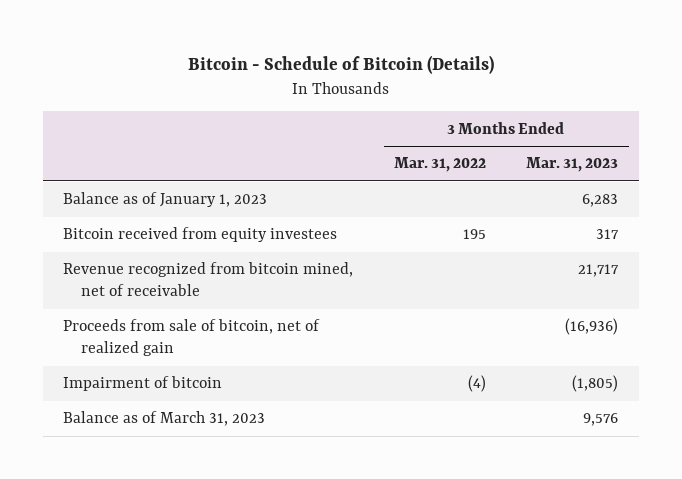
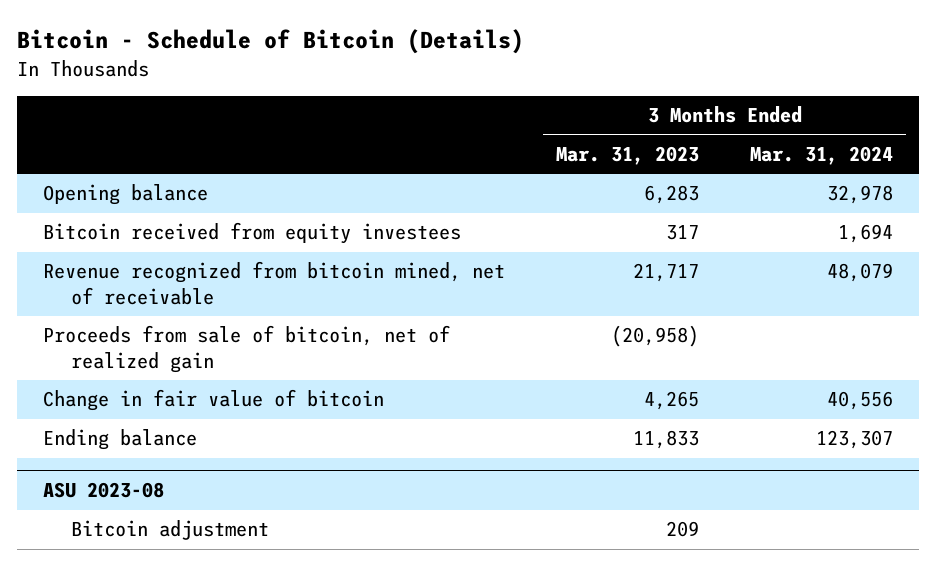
- | 3 Months Ended Mar. 31, 2022 | 3 Months Ended Mar. 31, 2023
+ | 3 Months Ended Mar. 31, 2023 | 3 Months Ended Mar. 31, 2024
- Balance as of January 1, 2023 | | 6,283
+ Opening balance | 6,283 | 32,978
- Proceeds from sale of bitcoin, net of realized gain | | (16,936)
- Impairment of bitcoin | (4) | (1,805)
- Balance as of March 31, 2023 | | 9,576
+ Proceeds from sale of bitcoin, net of realized gain | (20,958) |
+ Change in fair value of bitcoin | 4,265 | 40,556
+ Ending balance | 11,833 | 123,307
+ ASU 2023-08
+ Bitcoin adjustment | 209 |

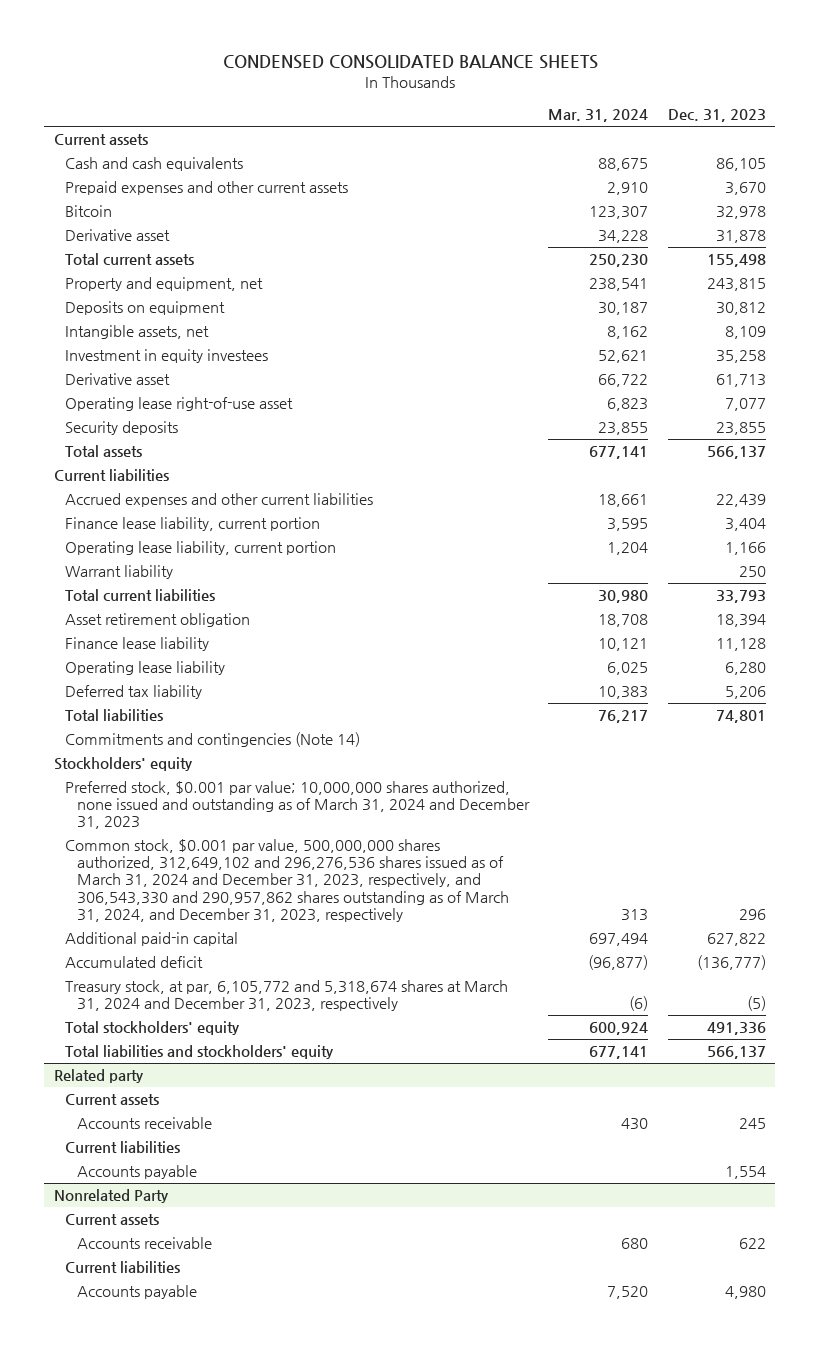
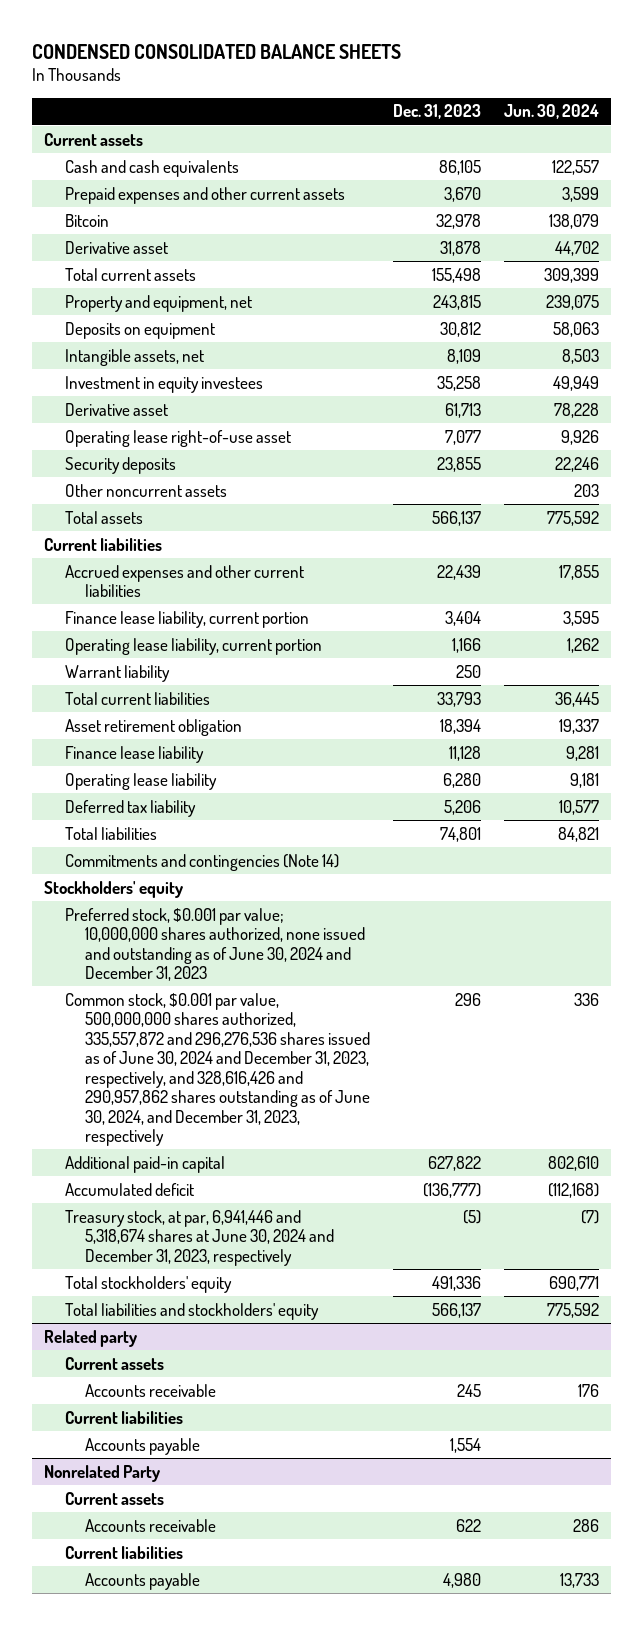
- | Mar. 31, 2024 | Dec. 31, 2023
+ | Dec. 31, 2023 | Jun. 30, 2024
+ Other noncurrent assets | | 203
- Preferred stock, $0.001 par value; 10,000,000 shares authorized, none issued and outstanding as of March 31, 2024 and December 31, 2023
- Common stock, $0.001 par value, 500,000,000 shares authorized, 312,649,102 and 296,276,536 shares issued as of March 31, 2024 and December 31, 2023, respectively, and 306,543,330 and 290,957,862 shares outstanding as of March 31, 2024, and December 31, 2023, respectively | 313 | 296
+ Preferred stock, $0.001 par value; 10,000,000 shares authorized, none issued and outstanding as of June 30, 2024 and December 31, 2023
+ Common stock, $0.001 par value, 500,000,000 shares authorized, 335,557,872 and 296,276,536 shares issued as of June 30, 2024 and December 31, 2023, respectively, and 328,616,426 and 290,957,862 shares outstanding as of June 30, 2024, and December 31, 2023, respectively | 296 | 336
- Treasury stock, at par, 6,105,772 and 5,318,674 shares at March 31, 2024 and December 31, 2023, respectively | (6) | (5)
+ Treasury stock, at par, 6,941,446 and 5,318,674 shares at June 30, 2024 and December 31, 2023, respectively | (5) | (7)

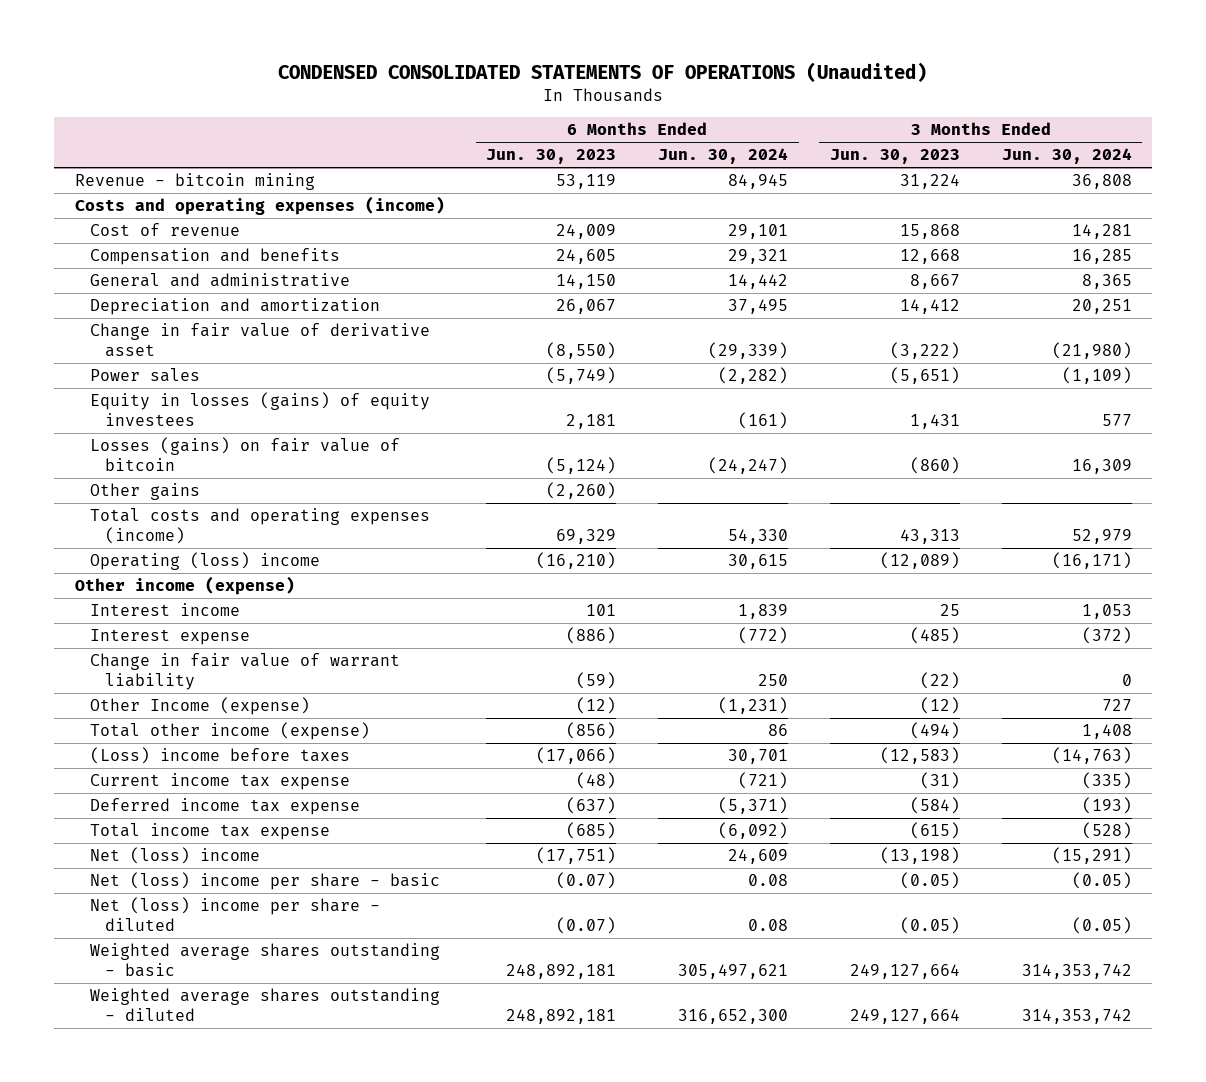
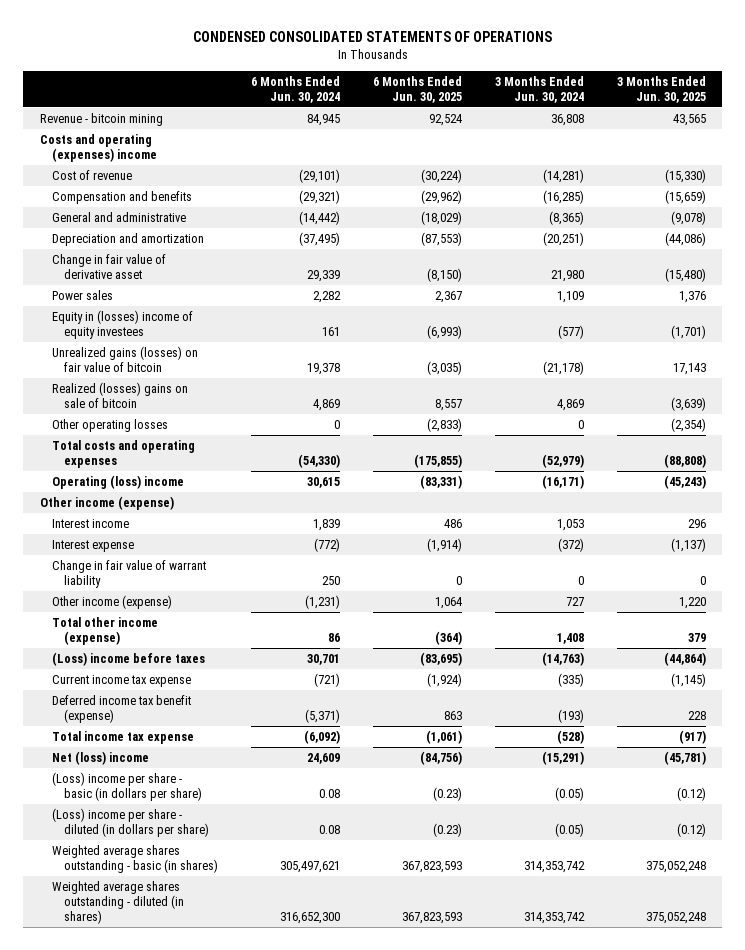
- CONDENSED CONSOLIDATED STATEMENTS OF OPERATIONS (Unaudited)
+ CONDENSED CONSOLIDATED STATEMENTS OF OPERATIONS
- | 6 Months Ended Jun. 30, 2023 | 6 Months Ended Jun. 30, 2024 | 3 Months Ended Jun. 30, 2023 | 3 Months Ended Jun. 30, 2024
+ | 6 Months Ended Jun. 30, 2024 | 6 Months Ended Jun. 30, 2025 | 3 Months Ended Jun. 30, 2024 | 3 Months Ended Jun. 30, 2025
- Costs and operating expenses (income)
- Cost of revenue | 24,009 | 29,101 | 15,868 | 14,281
- Compensation and benefits | 24,605 | 29,321 | 12,668 | 16,285
- General and administrative | 14,150 | 14,442 | 8,667 | 8,365
- Depreciation and amortization | 26,067 | 37,495 | 14,412 | 20,251
- Change in fair value of derivative asset | (8,550) | (29,339) | (3,222) | (21,980)
- Power sales | (5,749) | (2,282) | (5,651) | (1,109)
- Equity in losses (gains) of equity investees | 2,181 | (161) | 1,431 | 577
- Losses (gains) on fair value of bitcoin | (5,124) | (24,247) | (860) | 16,309
- Other gains | (2,260) | | |
- Total costs and operating expenses (income) | 69,329 | 54,330 | 43,313 | 52,979
+ Costs and operating (expenses) income
+ Cost of revenue | (29,101) | (30,224) | (14,281) | (15,330)
+ Compensation and benefits | (29,321) | (29,962) | (16,285) | (15,659)
+ General and administrative | (14,442) | (18,029) | (8,365) | (9,078)
+ Depreciation and amortization | (37,495) | (87,553) | (20,251) | (44,086)
+ Change in fair value of derivative asset | 29,339 | (8,150) | 21,980 | (15,480)
+ Power sales | 2,282 | 2,367 | 1,109 | 1,376
+ Equity in (losses) income of equity investees | 161 | (6,993) | (577) | (1,701)
+ Unrealized gains (losses) on fair value of bitcoin | 19,378 | (3,035) | (21,178) | 17,143
+ Realized (losses) gains on sale of bitcoin | 4,869 | 8,557 | 4,869 | (3,639)
+ Other operating losses | 0 | (2,833) | 0 | (2,354)
+ Total costs and operating expenses | (54,330) | (175,855) | (52,979) | (88,808)
- Other Income (expense) | (12) | (1,231) | (12) | 727
+ Other income (expense) | (1,231) | 1,064 | 727 | 1,220
- Deferred income tax expense | (637) | (5,371) | (584) | (193)
+ Deferred income tax benefit (expense) | (5,371) | 863 | (193) | 228
- Net (loss) income per share - basic | (0.07) | 0.08 | (0.05) | (0.05)
- Net (loss) income per share - diluted | (0.07) | 0.08 | (0.05) | (0.05)
- Weighted average shares outstanding - basic | 248,892,181 | 305,497,621 | 249,127,664 | 314,353,742
- Weighted average shares outstanding - diluted | 248,892,181 | 316,652,300 | 249,127,664 | 314,353,742
+ (Loss) income per share - basic (in dollars per share) | 0.08 | (0.23) | (0.05) | (0.12)
+ (Loss) income per share - diluted (in dollars per share) | 0.08 | (0.23) | (0.05) | (0.12)
+ Weighted average shares outstanding - basic (in shares) | 305,497,621 | 367,823,593 | 314,353,742 | 375,052,248
+ Weighted average shares outstanding - diluted (in shares) | 316,652,300 | 367,823,593 | 314,353,742 | 375,052,248

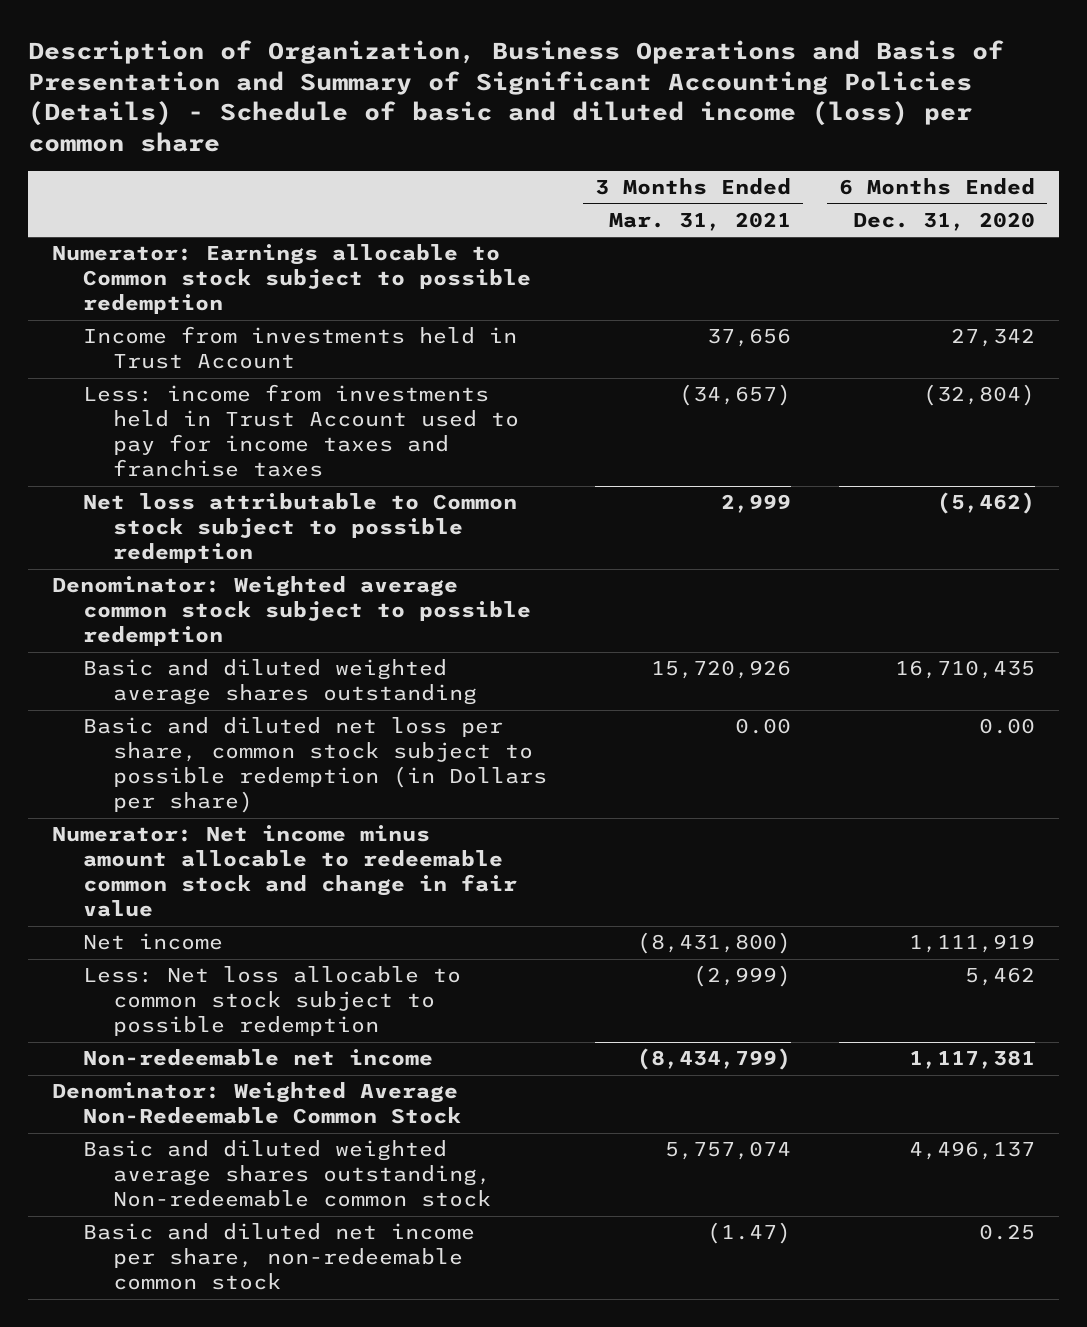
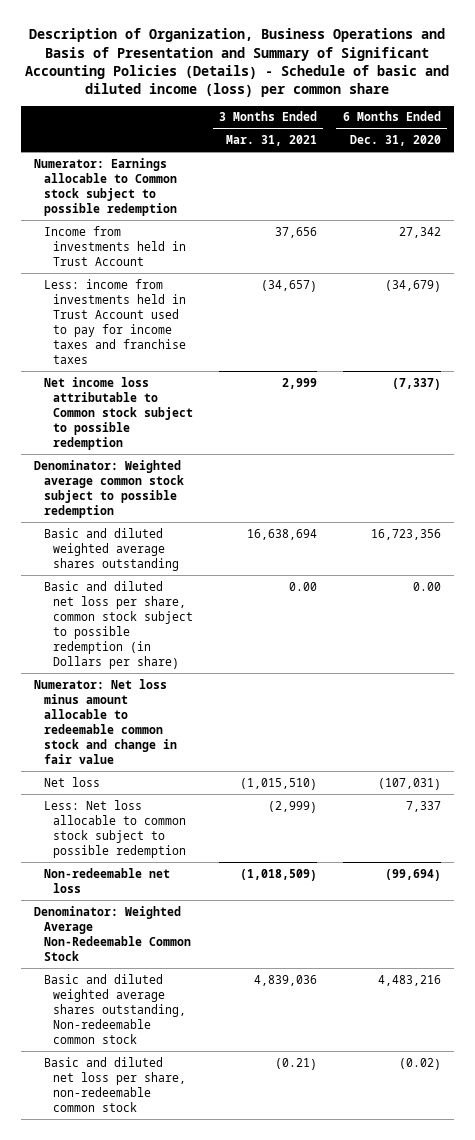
- Less: income from investments held in Trust Account used to pay for income taxes and franchise taxes | (34,657) | (32,804)
- Net loss attributable to Common stock subject to possible redemption | 2,999 | (5,462)
+ Less: income from investments held in Trust Account used to pay for income taxes and franchise taxes | (34,657) | (34,679)
+ Net income loss attributable to Common stock subject to possible redemption | 2,999 | (7,337)
- Basic and diluted weighted average shares outstanding | 15,720,926 | 16,710,435
+ Basic and diluted weighted average shares outstanding | 16,638,694 | 16,723,356
- Numerator: Net income minus amount allocable to redeemable common stock and change in fair value
- Net income | (8,431,800) | 1,111,919
- Less: Net loss allocable to common stock subject to possible redemption | (2,999) | 5,462
- Non-redeemable net income | (8,434,799) | 1,117,381
+ Numerator: Net loss minus amount allocable to redeemable common stock and change in fair value
+ Net loss | (1,015,510) | (107,031)
+ Less: Net loss allocable to common stock subject to possible redemption | (2,999) | 7,337
+ Non-redeemable net loss | (1,018,509) | (99,694)
- Basic and diluted weighted average shares outstanding, Non-redeemable common stock | 5,757,074 | 4,496,137
- Basic and diluted net income per share, non-redeemable common stock | (1.47) | 0.25
+ Basic and diluted weighted average shares outstanding, Non-redeemable common stock | 4,839,036 | 4,483,216
+ Basic and diluted net loss per share, non-redeemable common stock | (0.21) | (0.02)

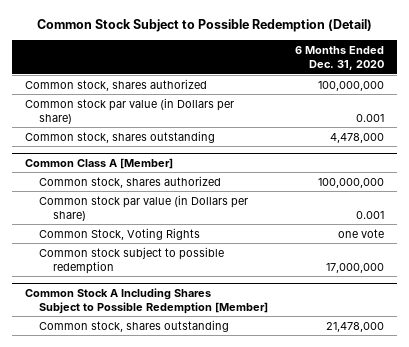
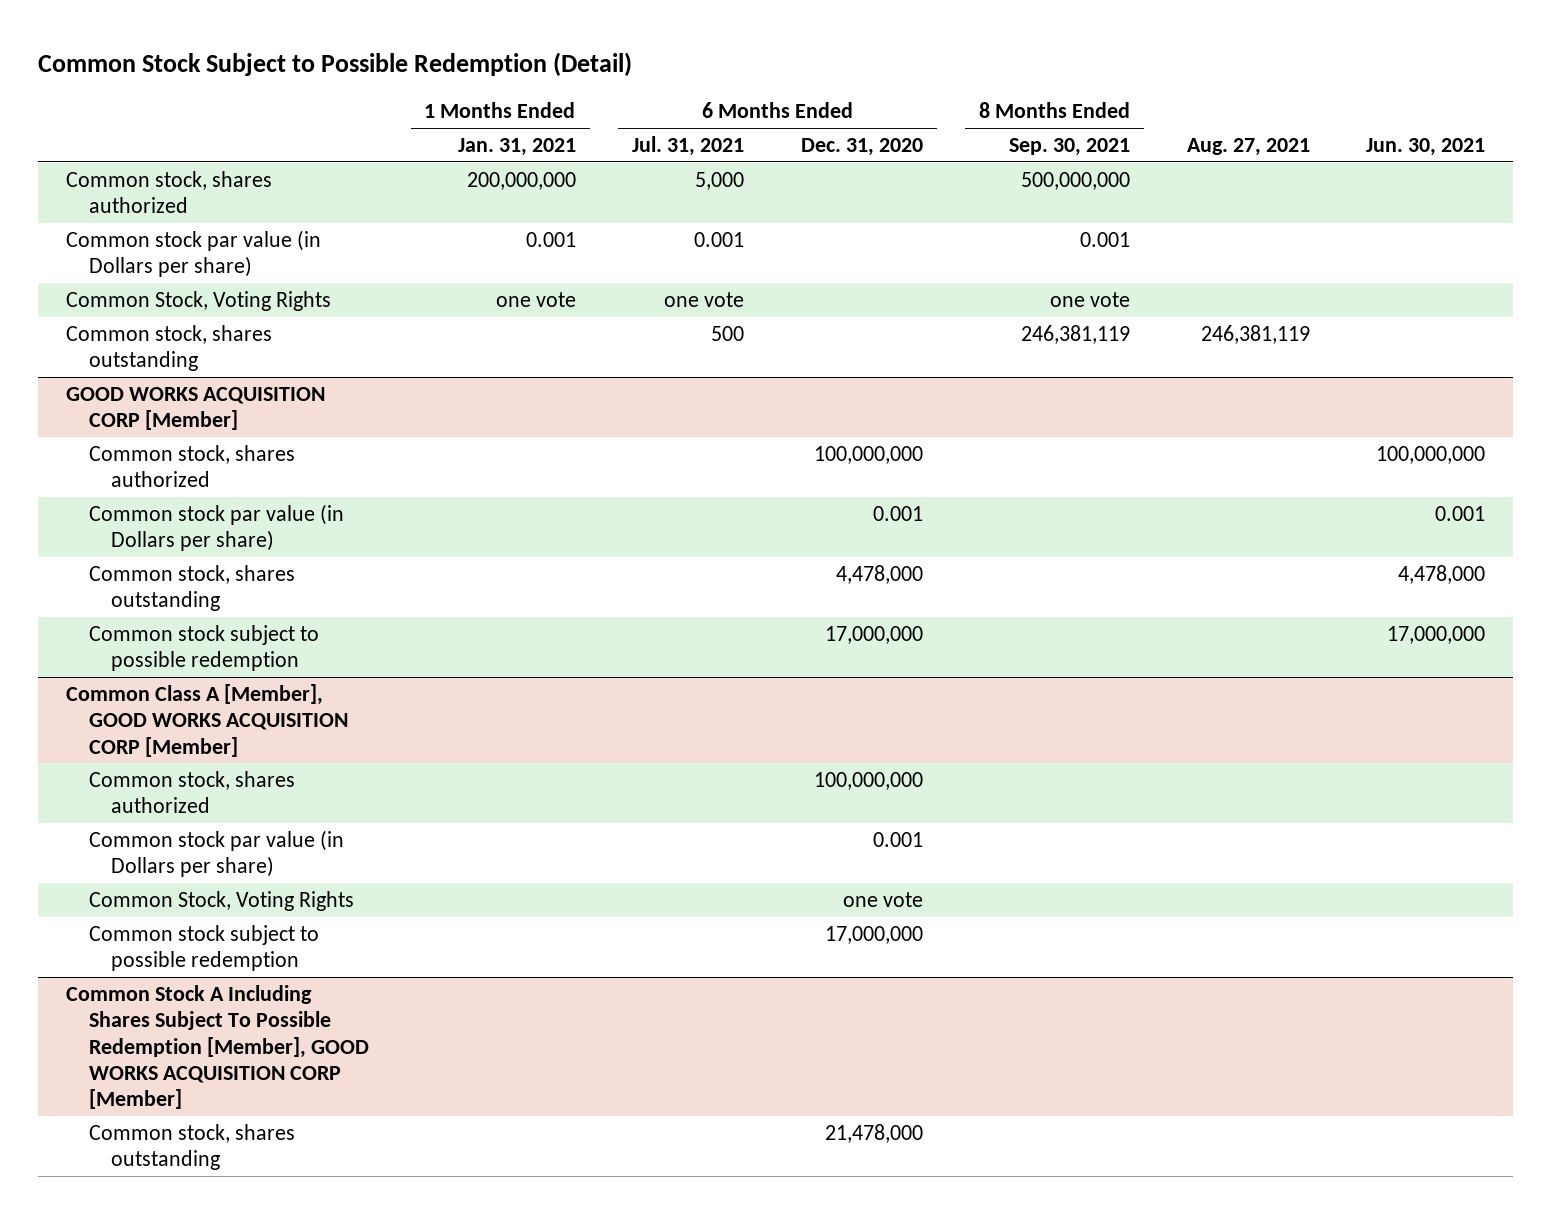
- | 6 Months Ended Dec. 31, 2020
+ | 1 Months Ended Jan. 31, 2021 | 6 Months Ended Jul. 31, 2021 | 6 Months Ended Dec. 31, 2020 | 8 Months Ended Sep. 30, 2021 | Aug. 27, 2021 | Jun. 30, 2021
+ Common stock, shares authorized | 200,000,000 | 5,000 | | 500,000,000 | |
+ Common stock par value (in Dollars per share) | 0.001 | 0.001 | | 0.001 | |
+ Common Stock, Voting Rights | one vote | one vote | | one vote | |
+ Common stock, shares outstanding | | 500 | | 246,381,119 | 246,381,119 |
+ GOOD WORKS ACQUISITION CORP [Member]
- Common Class A [Member]
+ Common stock subject to possible redemption | | | 17,000,000 | | | 17,000,000
+ Common Class A [Member], GOOD WORKS ACQUISITION CORP [Member]
- Common Stock A Including Shares Subject to Possible Redemption [Member]
+ Common Stock A Including Shares Subject To Possible Redemption [Member], GOOD WORKS ACQUISITION CORP [Member]

